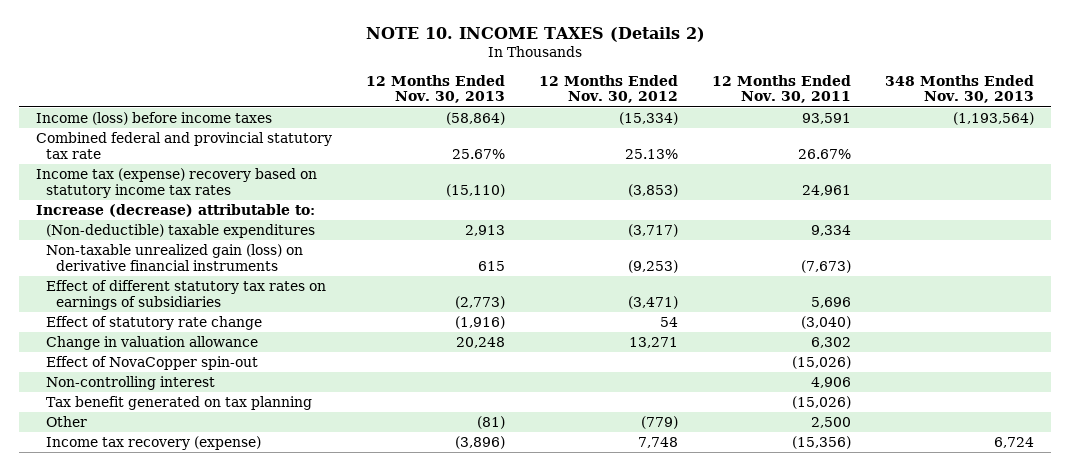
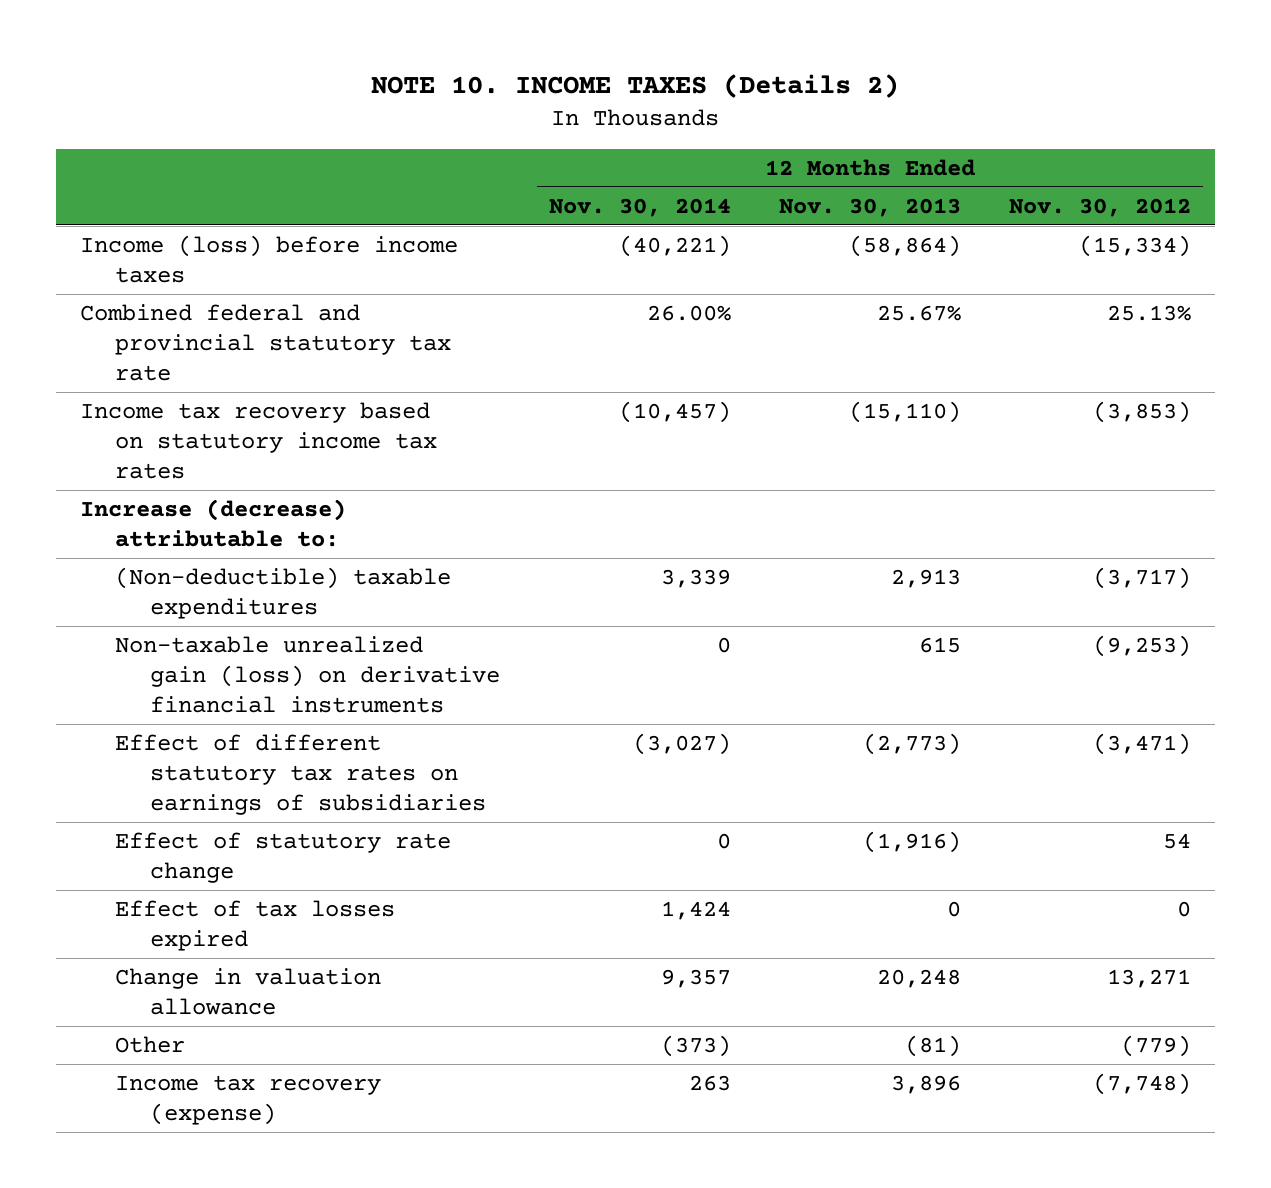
- | 12 Months Ended Nov. 30, 2013 | 12 Months Ended Nov. 30, 2012 | 12 Months Ended Nov. 30, 2011 | 348 Months Ended Nov. 30, 2013
+ | 12 Months Ended Nov. 30, 2014 | 12 Months Ended Nov. 30, 2013 | 12 Months Ended Nov. 30, 2012
- Income tax (expense) recovery based on statutory income tax rates | (15,110) | (3,853) | 24,961 |
+ Income tax recovery based on statutory income tax rates | (10,457) | (15,110) | (3,853)
+ Effect of tax losses expired | 1,424 | 0 | 0
- Effect of NovaCopper spin-out | | | (15,026) |
- Non-controlling interest | | | 4,906 |
- Tax benefit generated on tax planning | | | (15,026) |
- Income tax recovery (expense) | (3,896) | 7,748 | (15,356) | 6,724
+ Income tax recovery (expense) | 263 | 3,896 | (7,748)

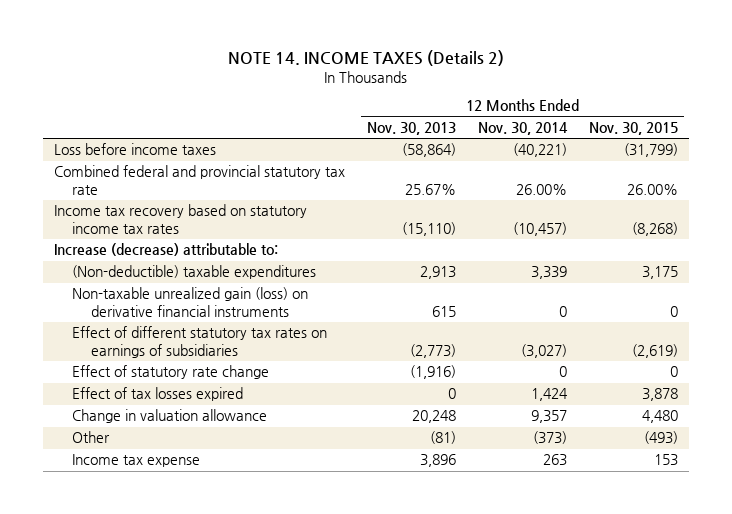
- NOTE 10. INCOME TAXES (Details 2)
+ NOTE 14. INCOME TAXES (Details 2)
- | 12 Months Ended Nov. 30, 2014 | 12 Months Ended Nov. 30, 2013 | 12 Months Ended Nov. 30, 2012
+ | 12 Months Ended Nov. 30, 2013 | 12 Months Ended Nov. 30, 2014 | 12 Months Ended Nov. 30, 2015
- Income (loss) before income taxes | (40,221) | (58,864) | (15,334)
+ Loss before income taxes | (58,864) | (40,221) | (31,799)
- Income tax recovery (expense) | 263 | 3,896 | (7,748)
+ Income tax expense | 3,896 | 263 | 153

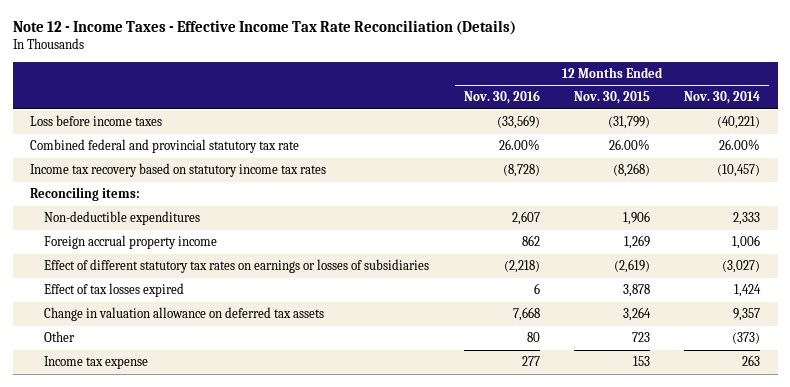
- NOTE 14. INCOME TAXES (Details 2)
+ Note 12 - Income Taxes - Effective Income Tax Rate Reconciliation (Details)
- | 12 Months Ended Nov. 30, 2013 | 12 Months Ended Nov. 30, 2014 | 12 Months Ended Nov. 30, 2015
+ | 12 Months Ended Nov. 30, 2016 | 12 Months Ended Nov. 30, 2015 | 12 Months Ended Nov. 30, 2014
- Increase (decrease) attributable to:
- (Non-deductible) taxable expenditures | 2,913 | 3,339 | 3,175
- Non-taxable unrealized gain (loss) on derivative financial instruments | 615 | 0 | 0
- Effect of different statutory tax rates on earnings of subsidiaries | (2,773) | (3,027) | (2,619)
- Effect of statutory rate change | (1,916) | 0 | 0
+ Reconciling items:
+ Non-deductible expenditures | 2,607 | 1,906 | 2,333
+ Foreign accrual property income | 862 | 1,269 | 1,006
+ Effect of different statutory tax rates on earnings or losses of subsidiaries | (2,218) | (2,619) | (3,027)
- Change in valuation allowance | 20,248 | 9,357 | 4,480
- Other | (81) | (373) | (493)
+ Change in valuation allowance on deferred tax assets | 7,668 | 3,264 | 9,357
+ Other | 80 | 723 | (373)

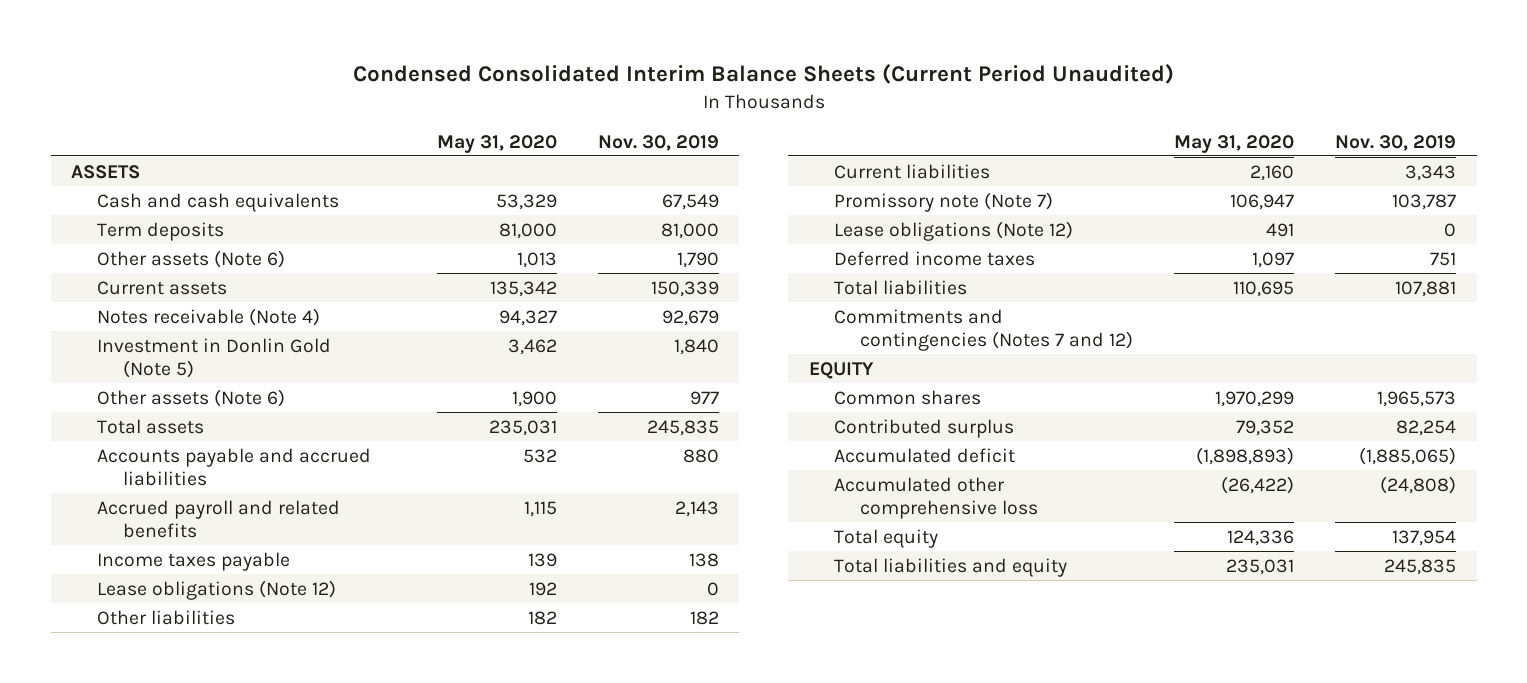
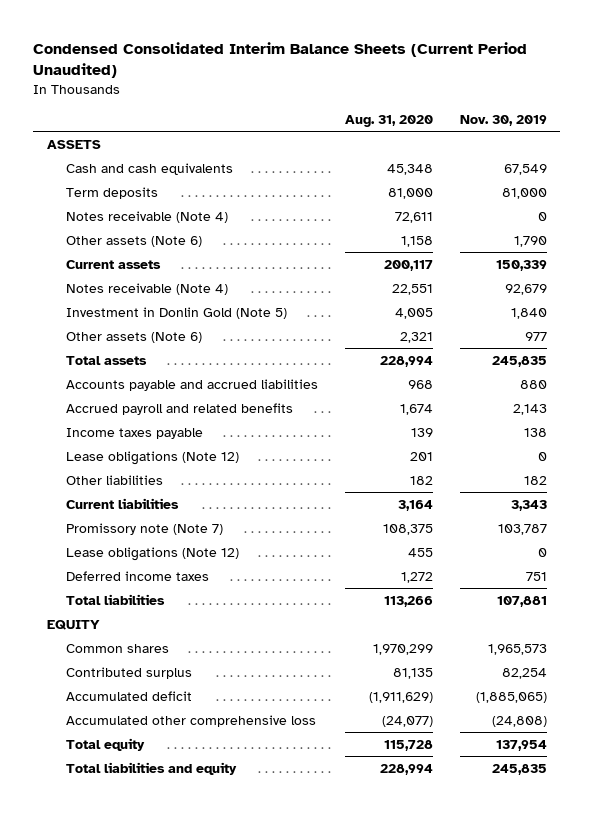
- | May 31, 2020 | Nov. 30, 2019
+ | Aug. 31, 2020 | Nov. 30, 2019
+ Notes receivable (Note 4) | 72,611 | 0
- Commitments and contingencies (Notes 7 and 12)

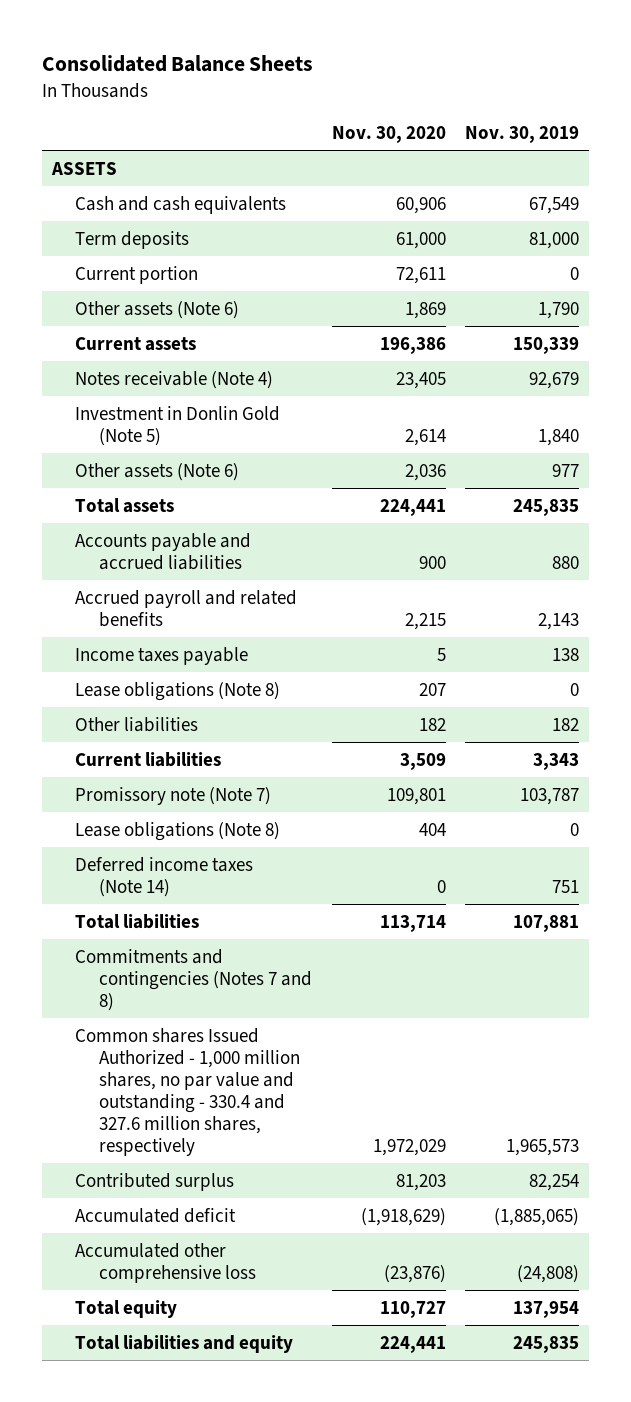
- Condensed Consolidated Interim Balance Sheets (Current Period Unaudited)
+ Consolidated Balance Sheets
- | Aug. 31, 2020 | Nov. 30, 2019
+ | Nov. 30, 2020 | Nov. 30, 2019
- Notes receivable (Note 4) | 72,611 | 0
+ Current portion | 72,611 | 0
- Lease obligations (Note 12) | 201 | 0
+ Lease obligations (Note 8) | 207 | 0
- Lease obligations (Note 12) | 455 | 0
- Deferred income taxes | 1,272 | 751
+ Lease obligations (Note 8) | 404 | 0
+ Deferred income taxes (Note 14) | 0 | 751
- EQUITY
- Common shares | 1,970,299 | 1,965,573
+ Commitments and contingencies (Notes 7 and 8)
+ Common shares Issued Authorized - 1,000 million shares, no par value and outstanding - 330.4 and 327.6 million shares, respectively | 1,972,029 | 1,965,573

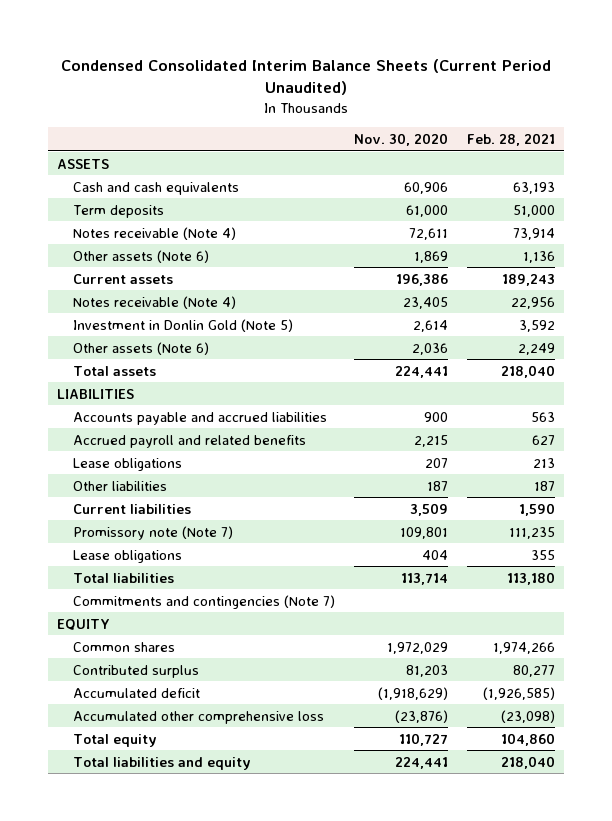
- Consolidated Balance Sheets
+ Condensed Consolidated Interim Balance Sheets (Current Period Unaudited)
- | Nov. 30, 2020 | Nov. 30, 2019
+ | Nov. 30, 2020 | Feb. 28, 2021
- Current portion | 72,611 | 0
+ Notes receivable (Note 4) | 72,611 | 73,914
+ LIABILITIES
- Income taxes payable | 5 | 138
- Lease obligations (Note 8) | 207 | 0
- Other liabilities | 182 | 182
+ Lease obligations | 207 | 213
+ Other liabilities | 187 | 187
- Lease obligations (Note 8) | 404 | 0
- Deferred income taxes (Note 14) | 0 | 751
+ Lease obligations | 404 | 355
- Commitments and contingencies (Notes 7 and 8)
- Common shares Issued Authorized - 1,000 million shares, no par value and outstanding - 330.4 and 327.6 million shares, respectively | 1,972,029 | 1,965,573
+ Commitments and contingencies (Note 7)
+ EQUITY
+ Common shares | 1,972,029 | 1,974,266

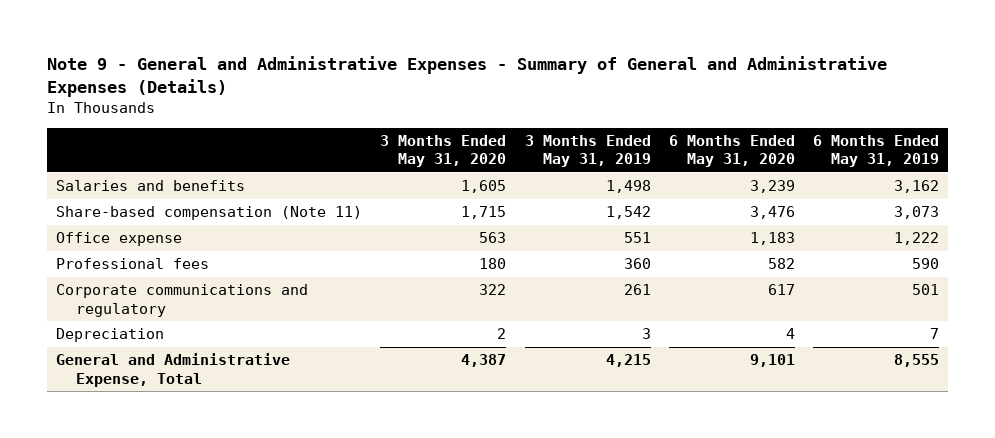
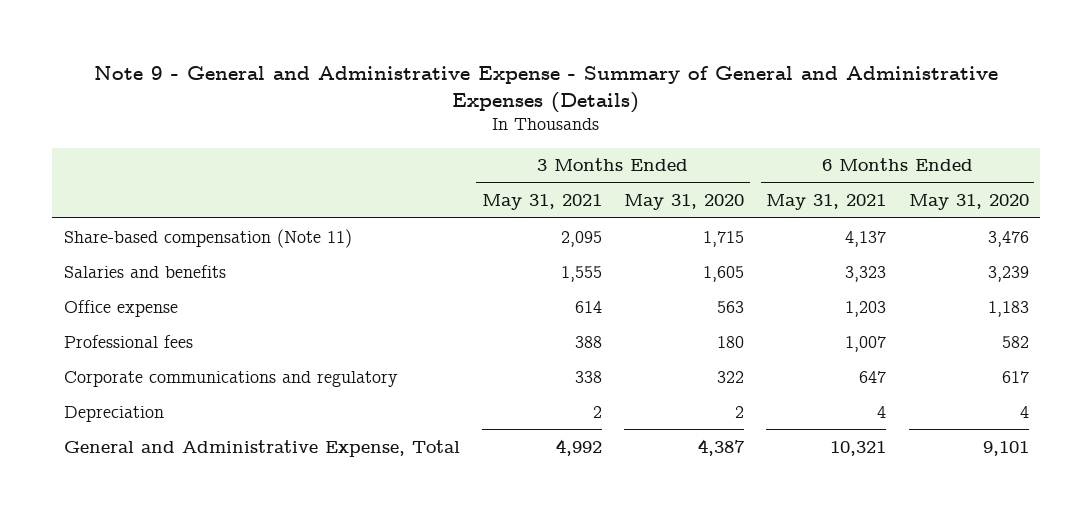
- Note 9 - General and Administrative Expenses - Summary of General and Administrative Expenses (Details)
+ Note 9 - General and Administrative Expense - Summary of General and Administrative Expenses (Details)
- | 3 Months Ended May 31, 2020 | 3 Months Ended May 31, 2019 | 6 Months Ended May 31, 2020 | 6 Months Ended May 31, 2019
+ | 3 Months Ended May 31, 2021 | 3 Months Ended May 31, 2020 | 6 Months Ended May 31, 2021 | 6 Months Ended May 31, 2020
moved down: Salaries and benefits | 1,555 | 1,605 | 3,323 | 3,239

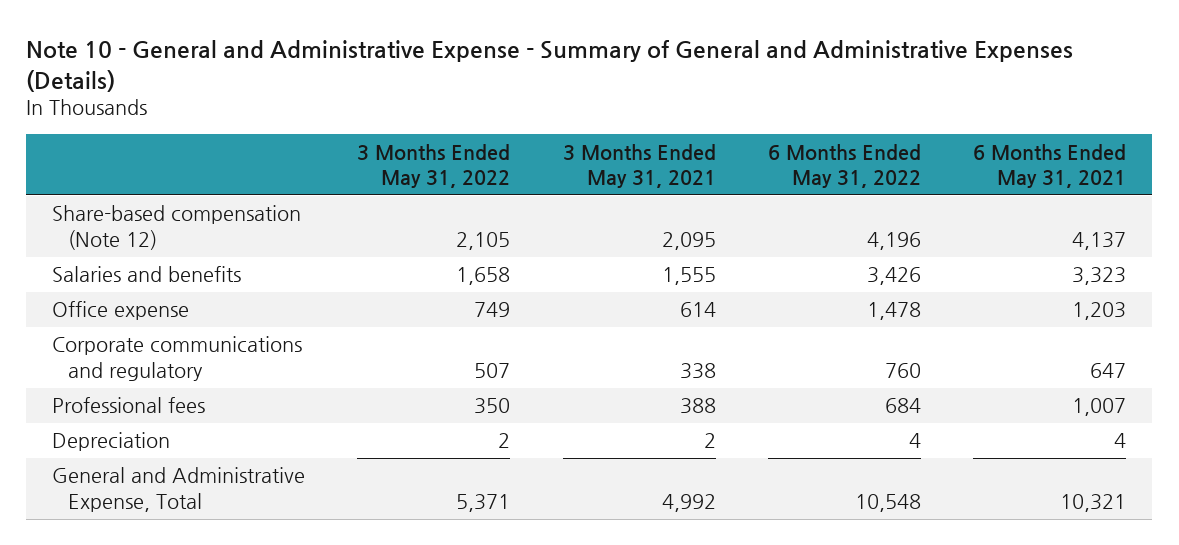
- Note 9 - General and Administrative Expense - Summary of General and Administrative Expenses (Details)
+ Note 10 - General and Administrative Expense - Summary of General and Administrative Expenses (Details)
- | 3 Months Ended May 31, 2021 | 3 Months Ended May 31, 2020 | 6 Months Ended May 31, 2021 | 6 Months Ended May 31, 2020
+ | 3 Months Ended May 31, 2022 | 3 Months Ended May 31, 2021 | 6 Months Ended May 31, 2022 | 6 Months Ended May 31, 2021
- Share-based compensation (Note 11) | 2,095 | 1,715 | 4,137 | 3,476
+ Share-based compensation (Note 12) | 2,105 | 2,095 | 4,196 | 4,137
moved down: Professional fees | 350 | 388 | 684 | 1,007

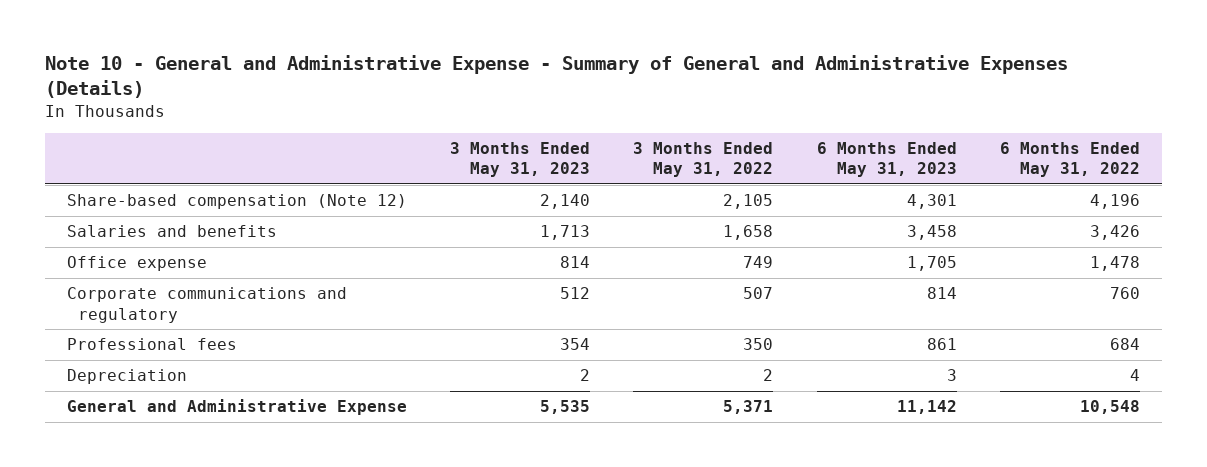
- | 3 Months Ended May 31, 2022 | 3 Months Ended May 31, 2021 | 6 Months Ended May 31, 2022 | 6 Months Ended May 31, 2021
+ | 3 Months Ended May 31, 2023 | 3 Months Ended May 31, 2022 | 6 Months Ended May 31, 2023 | 6 Months Ended May 31, 2022
- General and Administrative Expense, Total | 5,371 | 4,992 | 10,548 | 10,321
+ General and Administrative Expense | 5,535 | 5,371 | 11,142 | 10,548

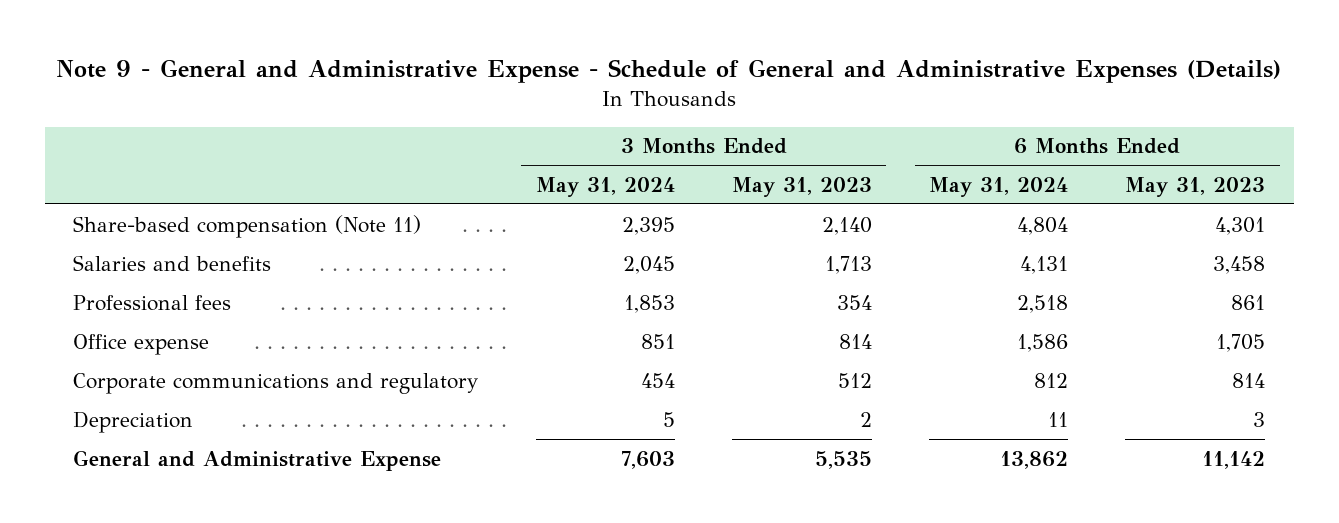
- Note 10 - General and Administrative Expense - Summary of General and Administrative Expenses (Details)
+ Note 9 - General and Administrative Expense - Schedule of General and Administrative Expenses (Details)
- | 3 Months Ended May 31, 2023 | 3 Months Ended May 31, 2022 | 6 Months Ended May 31, 2023 | 6 Months Ended May 31, 2022
+ | 3 Months Ended May 31, 2024 | 3 Months Ended May 31, 2023 | 6 Months Ended May 31, 2024 | 6 Months Ended May 31, 2023
- Share-based compensation (Note 12) | 2,140 | 2,105 | 4,301 | 4,196
+ Share-based compensation (Note 11) | 2,395 | 2,140 | 4,804 | 4,301
moved up: Professional fees | 1,853 | 354 | 2,518 | 861

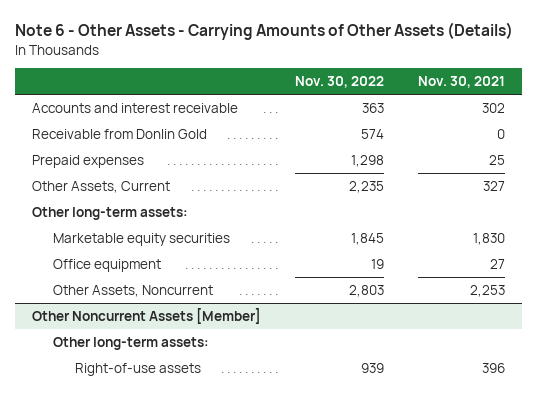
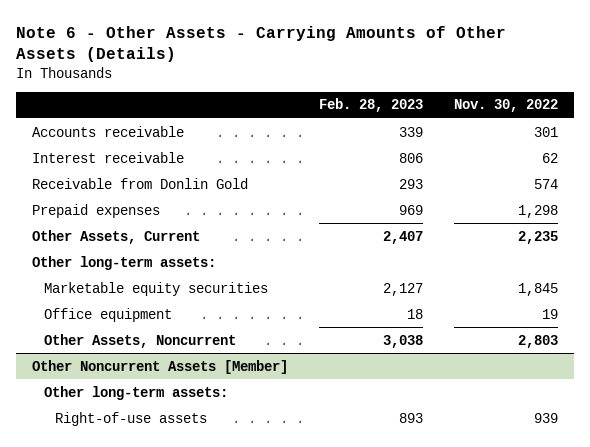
- | Nov. 30, 2022 | Nov. 30, 2021
+ | Feb. 28, 2023 | Nov. 30, 2022
- Accounts and interest receivable | 363 | 302
+ Accounts receivable | 339 | 301
+ Interest receivable | 806 | 62

